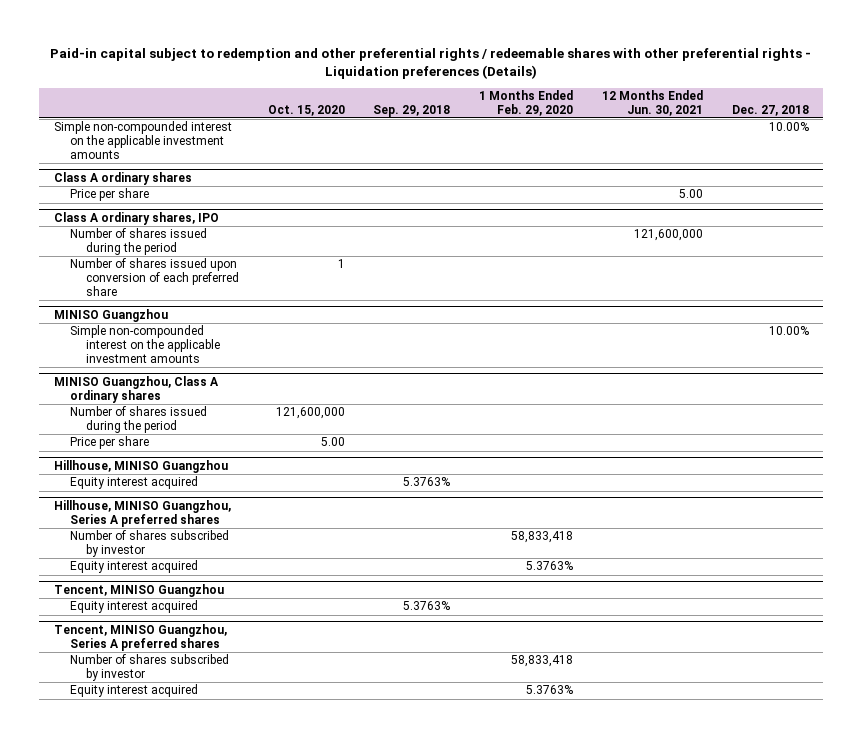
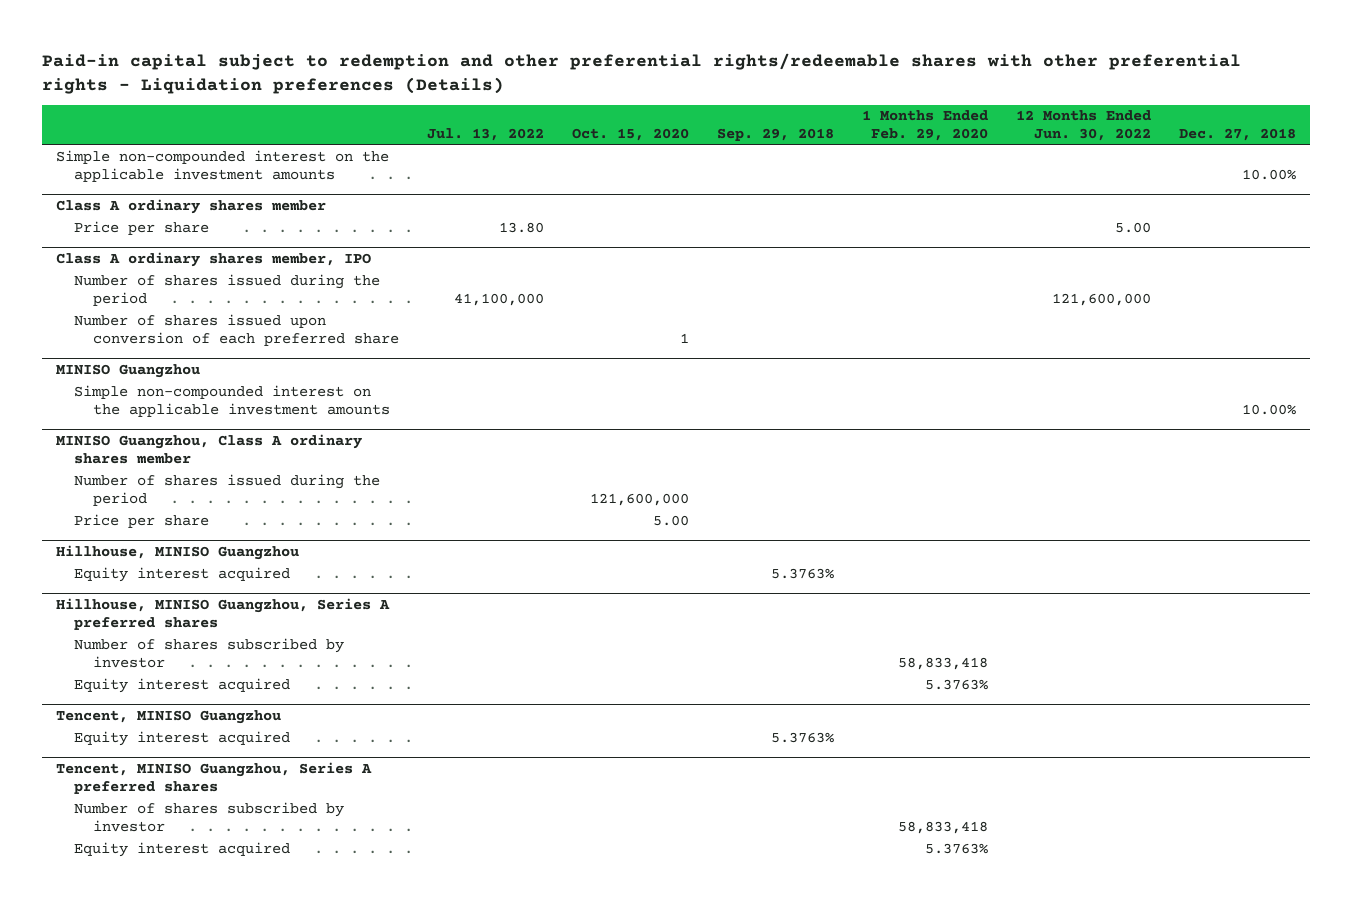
- Paid-in capital subject to redemption and other preferential rights / redeemable shares with other preferential rights - Liquidation preferences (Details)
+ Paid-in capital subject to redemption and other preferential rights/redeemable shares with other preferential rights - Liquidation preferences (Details)
- | Oct. 15, 2020 | Sep. 29, 2018 | 1 Months Ended Feb. 29, 2020 | 12 Months Ended Jun. 30, 2021 | Dec. 27, 2018
+ | Jul. 13, 2022 | Oct. 15, 2020 | Sep. 29, 2018 | 1 Months Ended Feb. 29, 2020 | 12 Months Ended Jun. 30, 2022 | Dec. 27, 2018
- Class A ordinary shares
+ Class A ordinary shares member
- Class A ordinary shares, IPO
+ Class A ordinary shares member, IPO
- MINISO Guangzhou, Class A ordinary shares
+ MINISO Guangzhou, Class A ordinary shares member

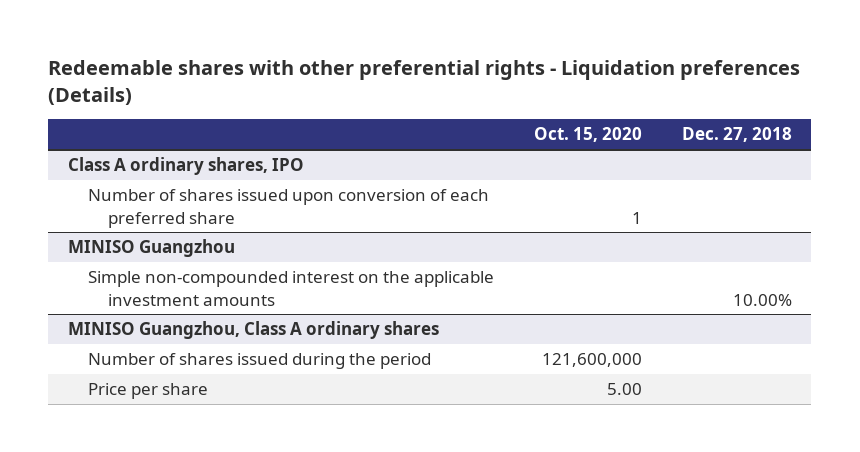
- Paid-in capital subject to redemption and other preferential rights/redeemable shares with other preferential rights - Liquidation preferences (Details)
+ Redeemable shares with other preferential rights - Liquidation preferences (Details)
- | Jul. 13, 2022 | Oct. 15, 2020 | Sep. 29, 2018 | 1 Months Ended Feb. 29, 2020 | 12 Months Ended Jun. 30, 2022 | Dec. 27, 2018
+ | Oct. 15, 2020 | Dec. 27, 2018
- Simple non-compounded interest on the applicable investment amounts | | | | | | 10.00%
- Class A ordinary shares member
- Price per share | 13.80 | | | | 5.00 |
- Class A ordinary shares member, IPO
- Number of shares issued during the period | 41,100,000 | | | | 121,600,000 |
+ Class A ordinary shares, IPO
- MINISO Guangzhou, Class A ordinary shares member
+ MINISO Guangzhou, Class A ordinary shares
- Hillhouse, MINISO Guangzhou
- Equity interest acquired | | | 5.3763% | | |
- Hillhouse, MINISO Guangzhou, Series A preferred shares
- Number of shares subscribed by investor | | | | 58,833,418 | |
- Equity interest acquired | | | | 5.3763% | |
- Tencent, MINISO Guangzhou
- Equity interest acquired | | | 5.3763% | | |
- Tencent, MINISO Guangzhou, Series A preferred shares
- Number of shares subscribed by investor | | | | 58,833,418 | |
- Equity interest acquired | | | | 5.3763% | |

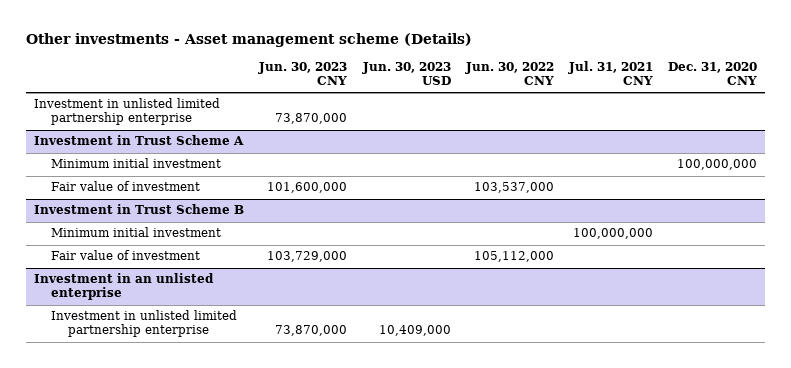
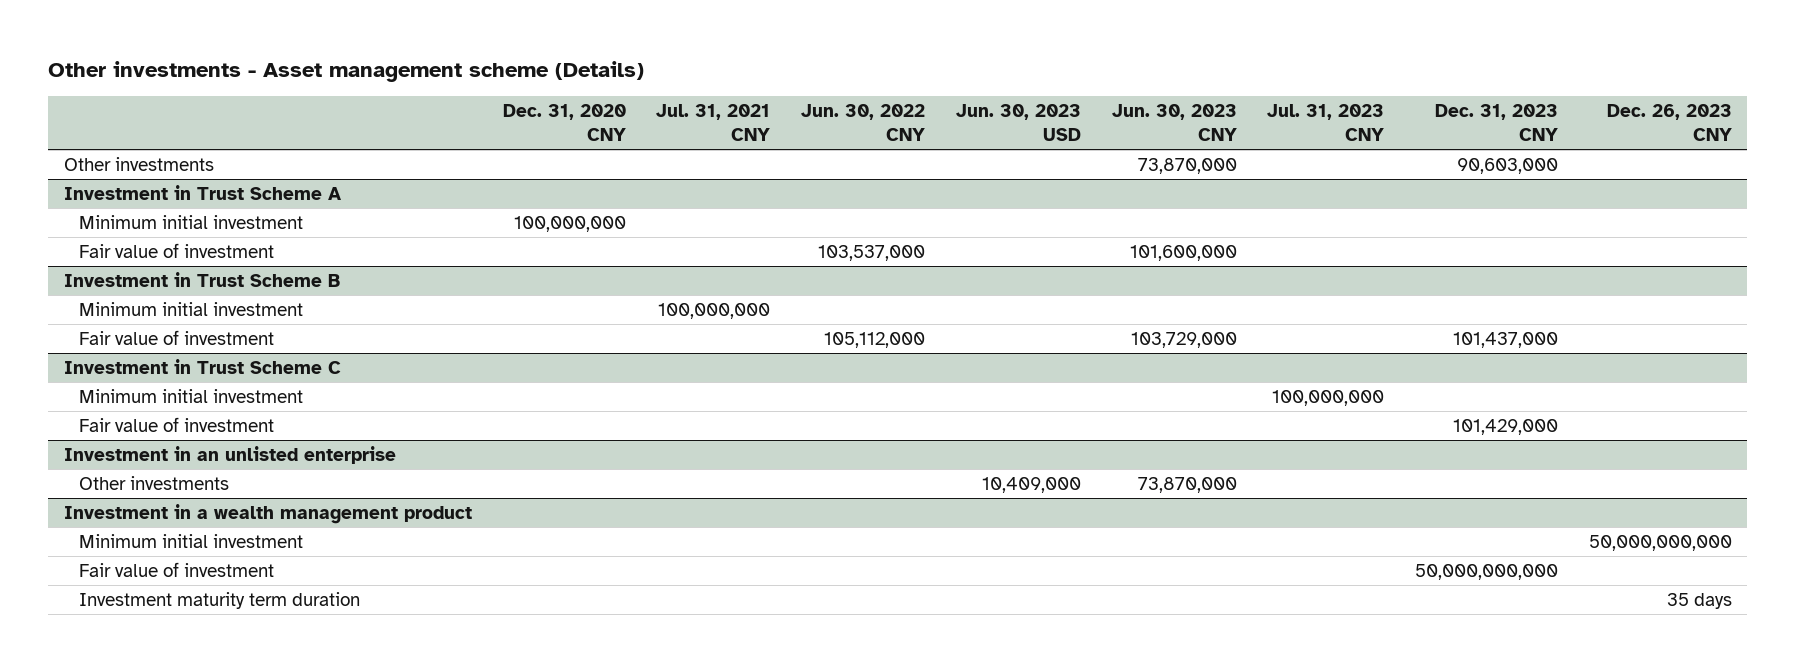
- | Jun. 30, 2023 CNY | Jun. 30, 2023 USD | Jun. 30, 2022 CNY | Jul. 31, 2021 CNY | Dec. 31, 2020 CNY
+ | Dec. 31, 2020 CNY | Jul. 31, 2021 CNY | Jun. 30, 2022 CNY | Jun. 30, 2023 USD | Jun. 30, 2023 CNY | Jul. 31, 2023 CNY | Dec. 31, 2023 CNY | Dec. 26, 2023 CNY
- Investment in unlisted limited partnership enterprise | 73,870,000 | | | |
+ Other investments | | | | | 73,870,000 | | 90,603,000 |
+ Investment in Trust Scheme C
+ Minimum initial investment | | | | | | 100,000,000 | |
+ Fair value of investment | | | | | | | 101,429,000 |
@ Investment in an unlisted enterprise
- Investment in unlisted limited partnership enterprise | 73,870,000 | 10,409,000 | | |
+ Other investments | | | | 10,409,000 | 73,870,000 | | |
+ Investment in a wealth management product
+ Minimum initial investment | | | | | | | | 50,000,000,000
+ Fair value of investment | | | | | | | 50,000,000,000 |
+ Investment maturity term duration | | | | | | | | 35 days

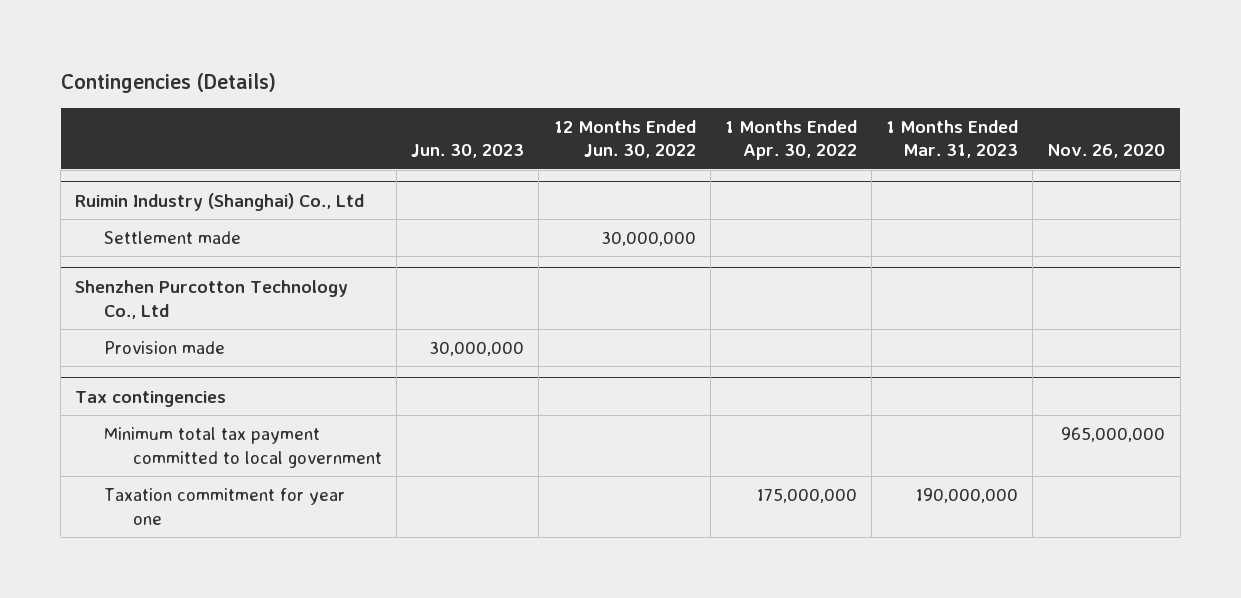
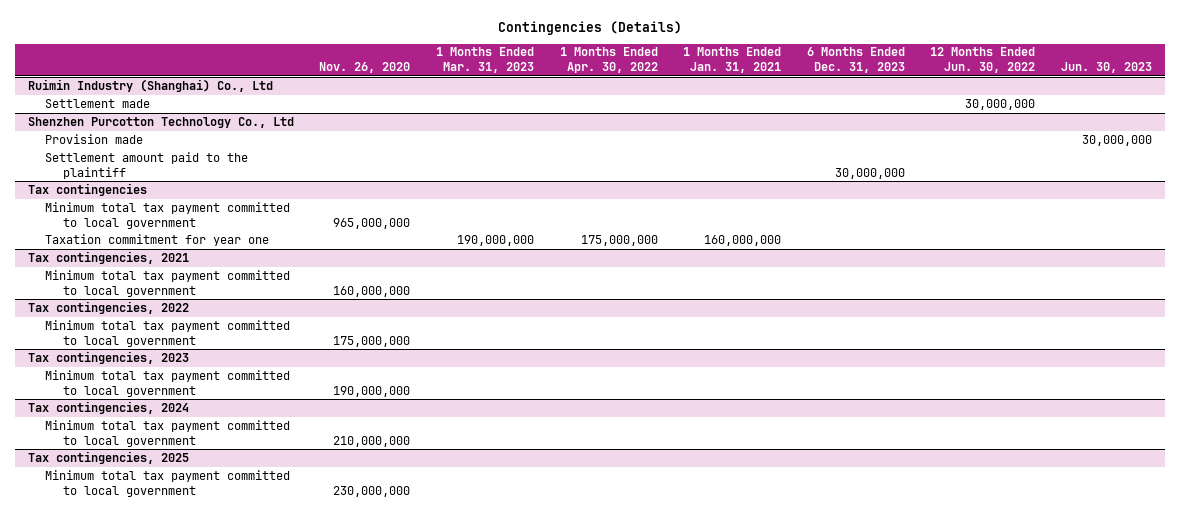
- | Jun. 30, 2023 | 12 Months Ended Jun. 30, 2022 | 1 Months Ended Apr. 30, 2022 | 1 Months Ended Mar. 31, 2023 | Nov. 26, 2020
+ | Nov. 26, 2020 | 1 Months Ended Mar. 31, 2023 | 1 Months Ended Apr. 30, 2022 | 1 Months Ended Jan. 31, 2021 | 6 Months Ended Dec. 31, 2023 | 12 Months Ended Jun. 30, 2022 | Jun. 30, 2023
@ Shenzhen Purcotton Technology Co., Ltd
+ Settlement amount paid to the plaintiff | | | | | 30,000,000 | |
+ Tax contingencies, 2021
+ Minimum total tax payment committed to local government | 160,000,000 | | | | | |
+ Tax contingencies, 2022
+ Minimum total tax payment committed to local government | 175,000,000 | | | | | |
+ Tax contingencies, 2023
+ Minimum total tax payment committed to local government | 190,000,000 | | | | | |
+ Tax contingencies, 2024
+ Minimum total tax payment committed to local government | 210,000,000 | | | | | |
+ Tax contingencies, 2025
+ Minimum total tax payment committed to local government | 230,000,000 | | | | | |

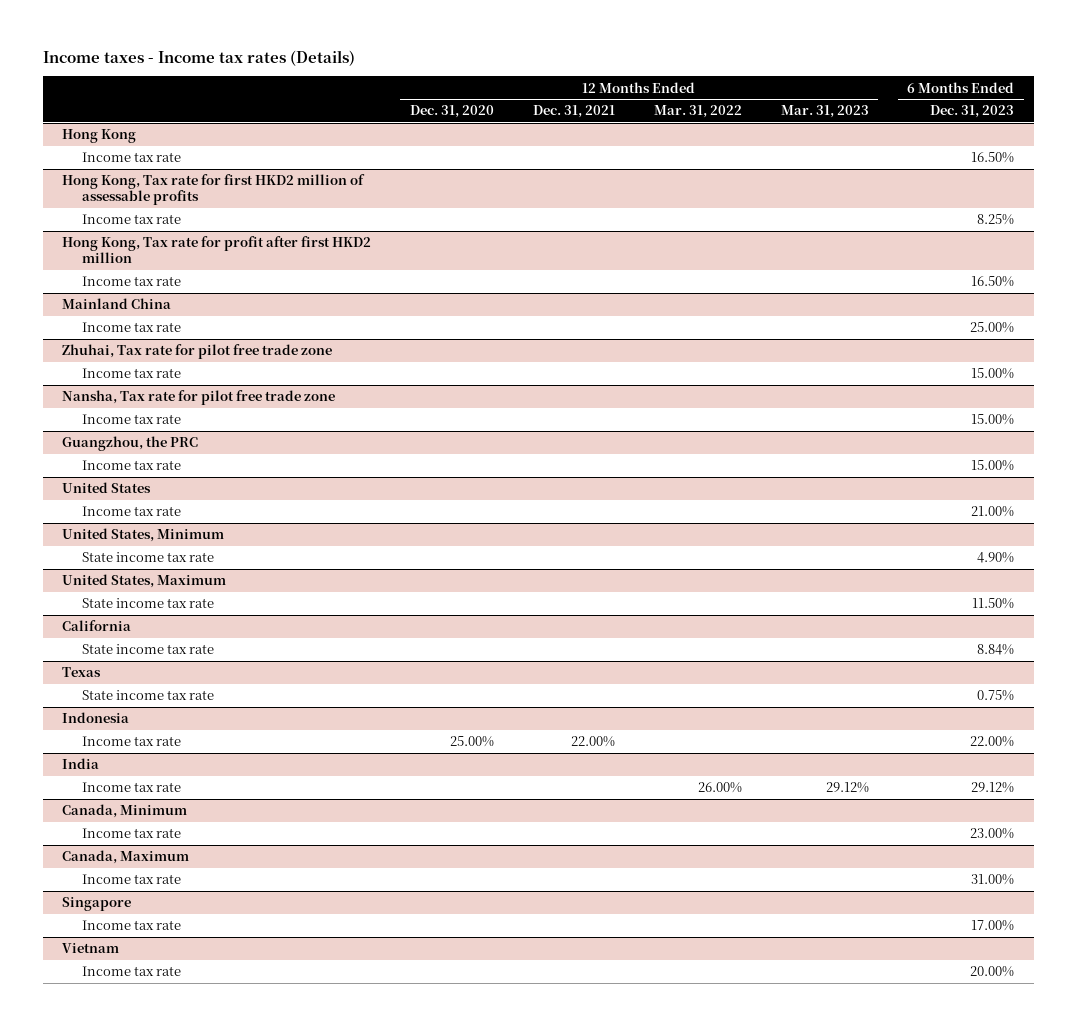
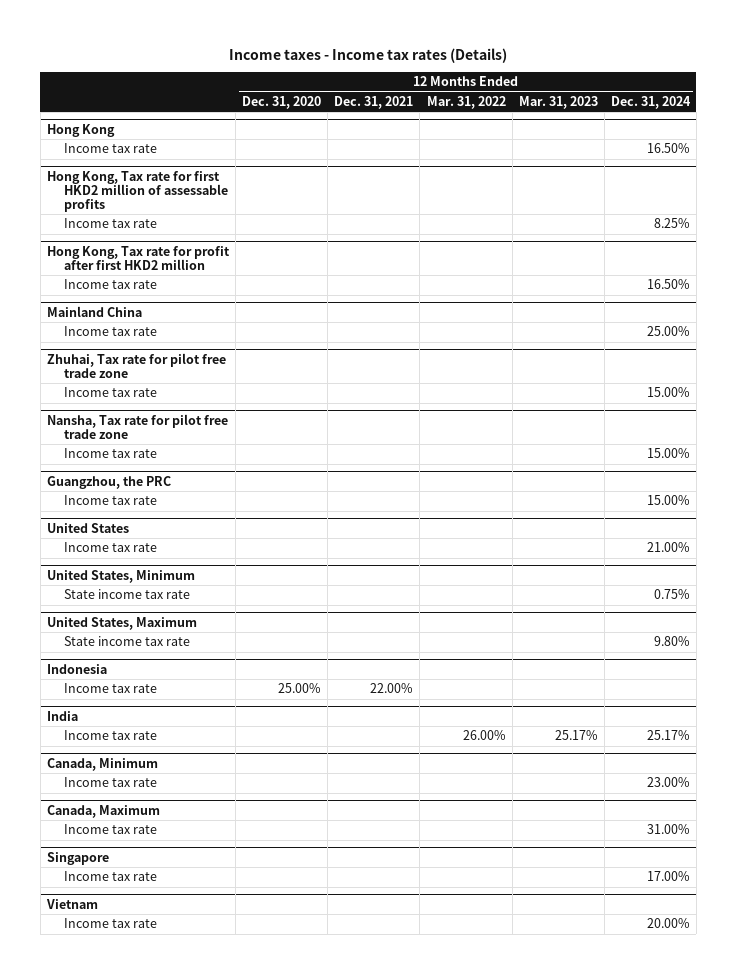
- | 12 Months Ended Dec. 31, 2020 | 12 Months Ended Dec. 31, 2021 | 12 Months Ended Mar. 31, 2022 | 12 Months Ended Mar. 31, 2023 | 6 Months Ended Dec. 31, 2023
+ | 12 Months Ended Dec. 31, 2020 | 12 Months Ended Dec. 31, 2021 | 12 Months Ended Mar. 31, 2022 | 12 Months Ended Mar. 31, 2023 | 12 Months Ended Dec. 31, 2024
- California
- State income tax rate | | | | | 8.84%
- Texas
- State income tax rate | | | | | 0.75%
@ India
- Income tax rate | | | 26.00% | 29.12% | 29.12%
+ Income tax rate | | | 26.00% | 25.17% | 25.17%

